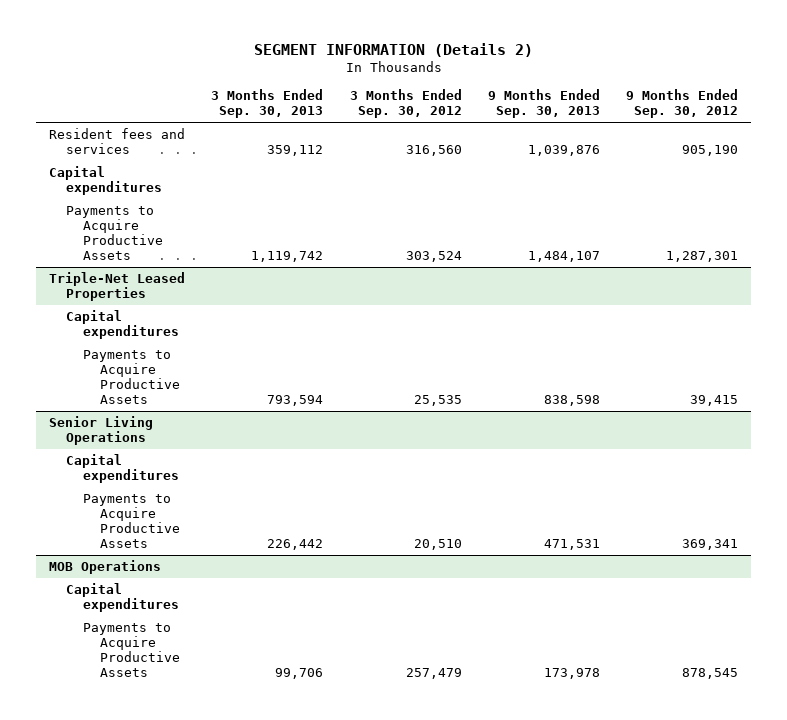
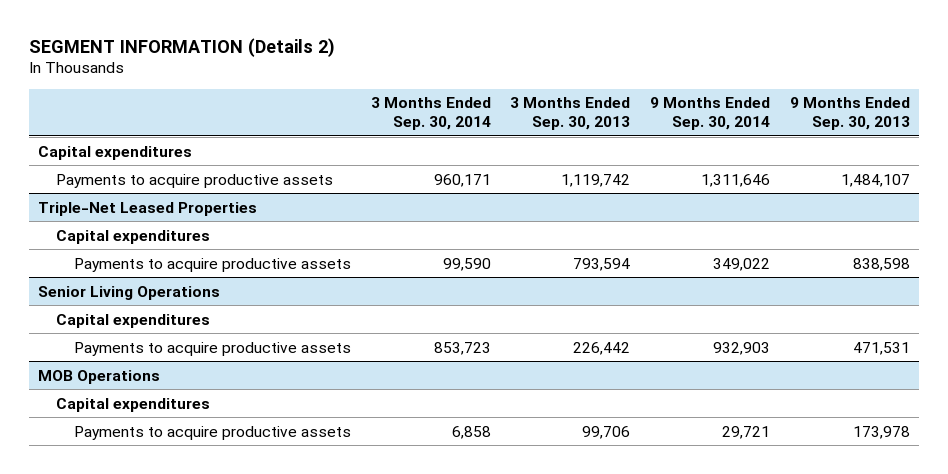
- | 3 Months Ended Sep. 30, 2013 | 3 Months Ended Sep. 30, 2012 | 9 Months Ended Sep. 30, 2013 | 9 Months Ended Sep. 30, 2012
+ | 3 Months Ended Sep. 30, 2014 | 3 Months Ended Sep. 30, 2013 | 9 Months Ended Sep. 30, 2014 | 9 Months Ended Sep. 30, 2013
- Resident fees and services | 359,112 | 316,560 | 1,039,876 | 905,190
- Payments to Acquire Productive Assets | 1,119,742 | 303,524 | 1,484,107 | 1,287,301
+ Payments to acquire productive assets | 960,171 | 1,119,742 | 1,311,646 | 1,484,107
@ Triple-Net Leased Properties
- Payments to Acquire Productive Assets | 793,594 | 25,535 | 838,598 | 39,415
+ Payments to acquire productive assets | 99,590 | 793,594 | 349,022 | 838,598
@ Senior Living Operations
- Payments to Acquire Productive Assets | 226,442 | 20,510 | 471,531 | 369,341
+ Payments to acquire productive assets | 853,723 | 226,442 | 932,903 | 471,531
@ MOB Operations
- Payments to Acquire Productive Assets | 99,706 | 257,479 | 173,978 | 878,545
+ Payments to acquire productive assets | 6,858 | 99,706 | 29,721 | 173,978

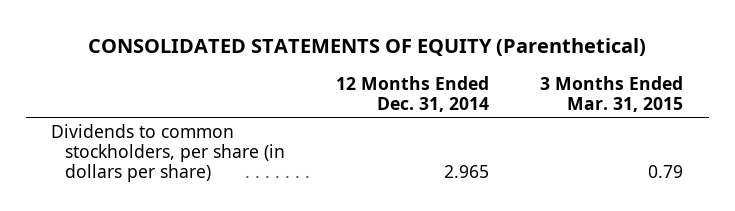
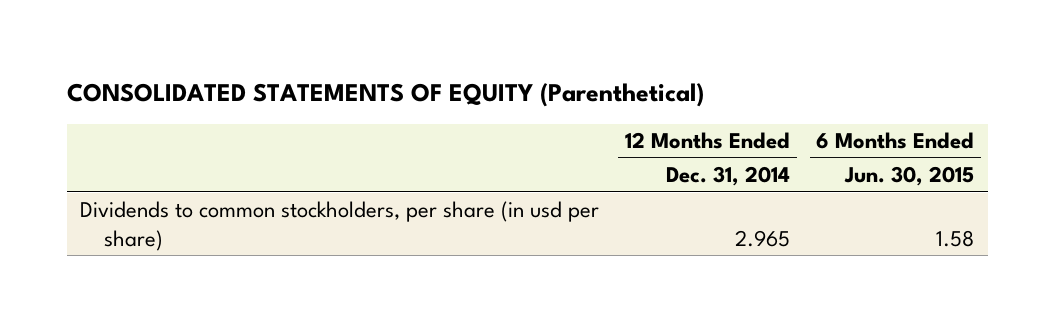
- | 12 Months Ended Dec. 31, 2014 | 3 Months Ended Mar. 31, 2015
+ | 12 Months Ended Dec. 31, 2014 | 6 Months Ended Jun. 30, 2015
- Dividends to common stockholders, per share (in dollars per share) | 2.965 | 0.79
+ Dividends to common stockholders, per share (in usd per share) | 2.965 | 1.58

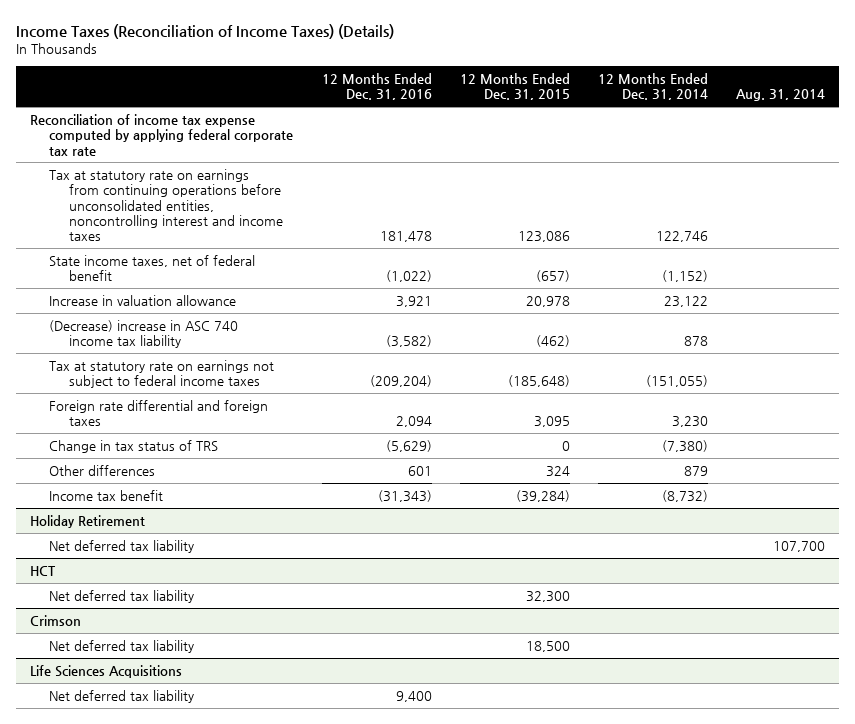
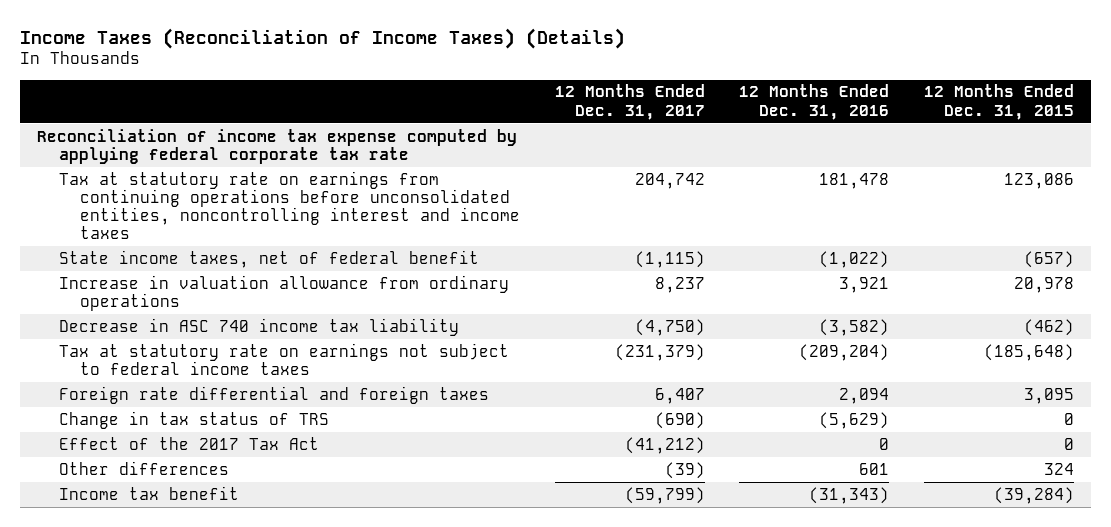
- | 12 Months Ended Dec. 31, 2016 | 12 Months Ended Dec. 31, 2015 | 12 Months Ended Dec. 31, 2014 | Aug. 31, 2014
+ | 12 Months Ended Dec. 31, 2017 | 12 Months Ended Dec. 31, 2016 | 12 Months Ended Dec. 31, 2015
- Increase in valuation allowance | 3,921 | 20,978 | 23,122 |
- (Decrease) increase in ASC 740 income tax liability | (3,582) | (462) | 878 |
+ Increase in valuation allowance from ordinary operations | 8,237 | 3,921 | 20,978
+ Decrease in ASC 740 income tax liability | (4,750) | (3,582) | (462)
+ Effect of the 2017 Tax Act | (41,212) | 0 | 0
- Holiday Retirement
- Net deferred tax liability | | | | 107,700
- HCT
- Net deferred tax liability | | 32,300 | |
- Crimson
- Net deferred tax liability | | 18,500 | |
- Life Sciences Acquisitions
- Net deferred tax liability | 9,400 | | |

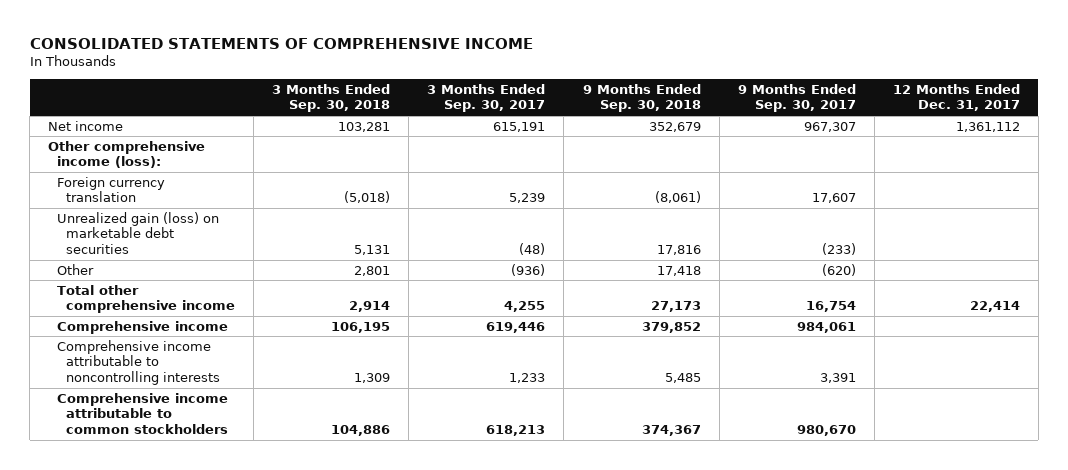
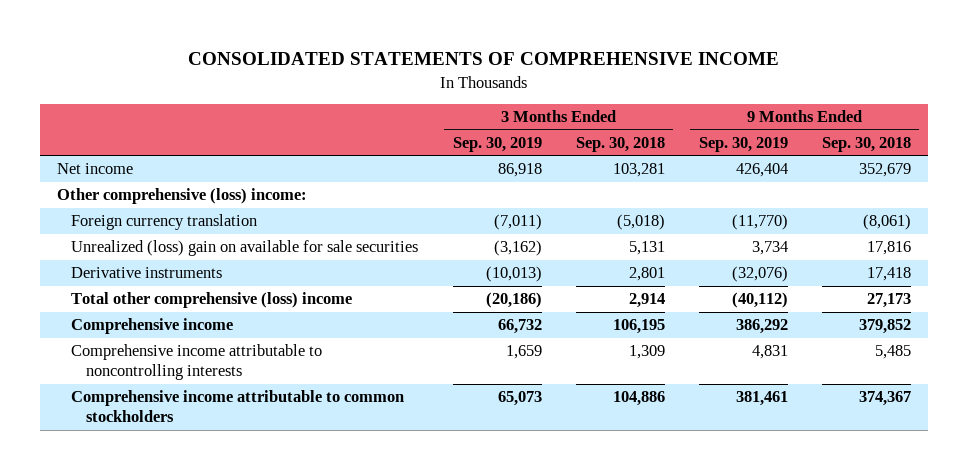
- | 3 Months Ended Sep. 30, 2018 | 3 Months Ended Sep. 30, 2017 | 9 Months Ended Sep. 30, 2018 | 9 Months Ended Sep. 30, 2017 | 12 Months Ended Dec. 31, 2017
+ | 3 Months Ended Sep. 30, 2019 | 3 Months Ended Sep. 30, 2018 | 9 Months Ended Sep. 30, 2019 | 9 Months Ended Sep. 30, 2018
- Other comprehensive income (loss):
+ Other comprehensive (loss) income:
- Unrealized gain (loss) on marketable debt securities | 5,131 | (48) | 17,816 | (233) |
- Other | 2,801 | (936) | 17,418 | (620) |
- Total other comprehensive income | 2,914 | 4,255 | 27,173 | 16,754 | 22,414
+ Unrealized (loss) gain on available for sale securities | (3,162) | 5,131 | 3,734 | 17,816
+ Derivative instruments | (10,013) | 2,801 | (32,076) | 17,418
+ Total other comprehensive (loss) income | (20,186) | 2,914 | (40,112) | 27,173

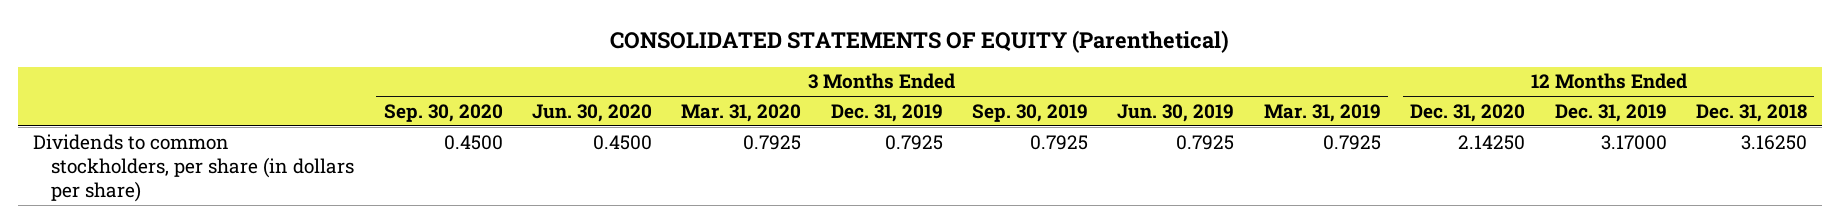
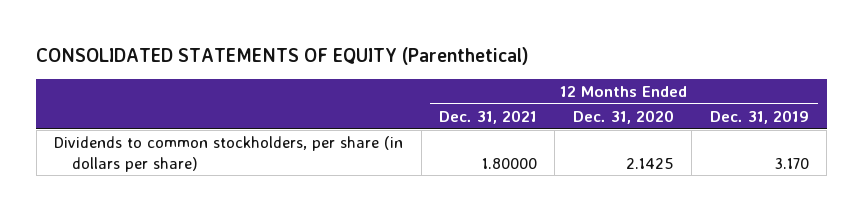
- | 3 Months Ended Sep. 30, 2020 | 3 Months Ended Jun. 30, 2020 | 3 Months Ended Mar. 31, 2020 | 3 Months Ended Dec. 31, 2019 | 3 Months Ended Sep. 30, 2019 | 3 Months Ended Jun. 30, 2019 | 3 Months Ended Mar. 31, 2019 | 12 Months Ended Dec. 31, 2020 | 12 Months Ended Dec. 31, 2019 | 12 Months Ended Dec. 31, 2018
+ | 12 Months Ended Dec. 31, 2021 | 12 Months Ended Dec. 31, 2020 | 12 Months Ended Dec. 31, 2019
- Dividends to common stockholders, per share (in dollars per share) | 0.4500 | 0.4500 | 0.7925 | 0.7925 | 0.7925 | 0.7925 | 0.7925 | 2.14250 | 3.17000 | 3.16250
+ Dividends to common stockholders, per share (in dollars per share) | 1.80000 | 2.1425 | 3.170

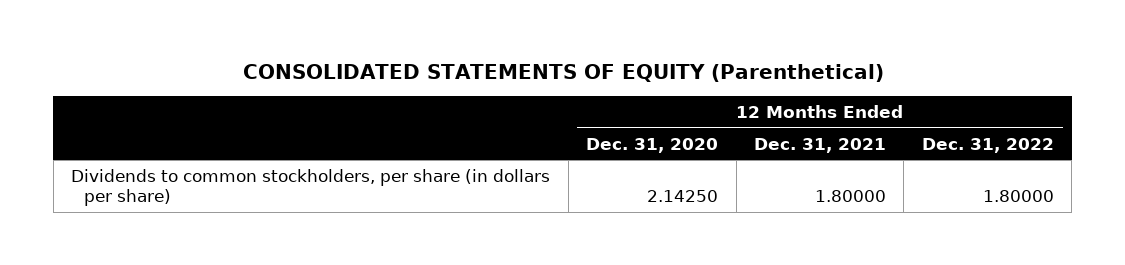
- | 12 Months Ended Dec. 31, 2021 | 12 Months Ended Dec. 31, 2020 | 12 Months Ended Dec. 31, 2019
+ | 12 Months Ended Dec. 31, 2020 | 12 Months Ended Dec. 31, 2021 | 12 Months Ended Dec. 31, 2022
- Dividends to common stockholders, per share (in dollars per share) | 1.80000 | 2.1425 | 3.170
+ Dividends to common stockholders, per share (in dollars per share) | 2.14250 | 1.80000 | 1.80000

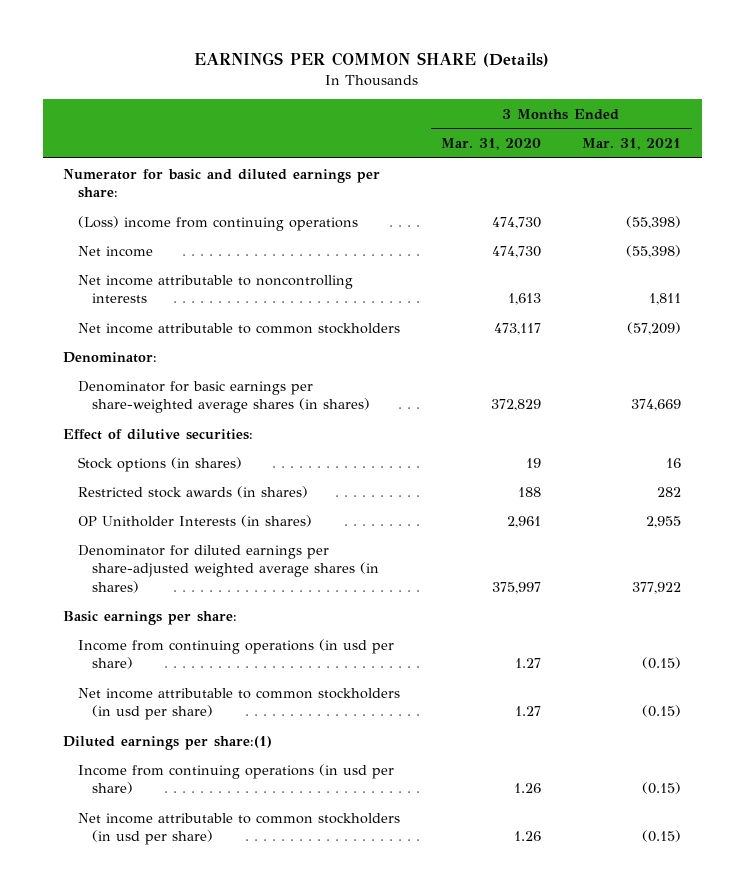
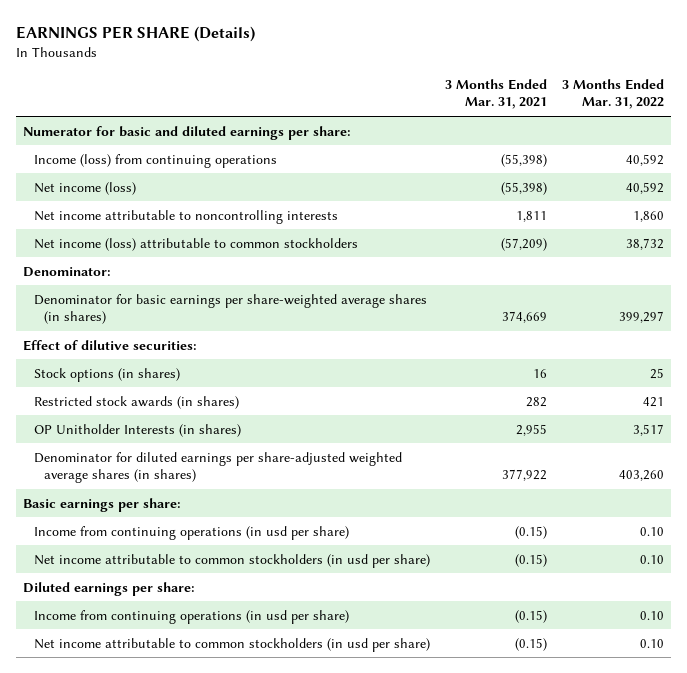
- EARNINGS PER COMMON SHARE (Details)
+ EARNINGS PER SHARE (Details)
- | 3 Months Ended Mar. 31, 2020 | 3 Months Ended Mar. 31, 2021
+ | 3 Months Ended Mar. 31, 2021 | 3 Months Ended Mar. 31, 2022
- (Loss) income from continuing operations | 474,730 | (55,398)
- Net income | 474,730 | (55,398)
+ Income (loss) from continuing operations | (55,398) | 40,592
+ Net income (loss) | (55,398) | 40,592
- Net income attributable to common stockholders | 473,117 | (57,209)
+ Net income (loss) attributable to common stockholders | (57,209) | 38,732
- Diluted earnings per share:(1)
+ Diluted earnings per share:

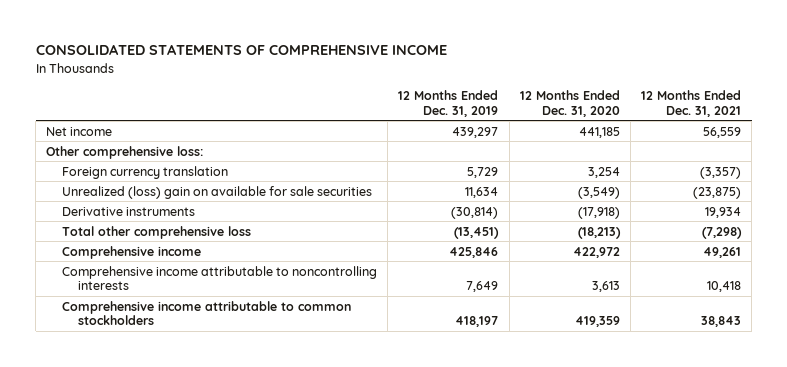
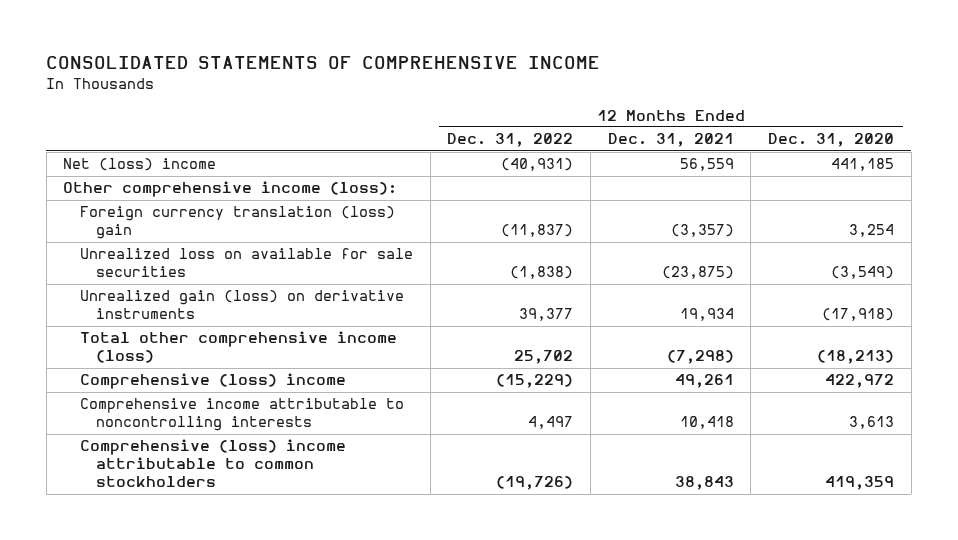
- | 12 Months Ended Dec. 31, 2019 | 12 Months Ended Dec. 31, 2020 | 12 Months Ended Dec. 31, 2021
+ | 12 Months Ended Dec. 31, 2022 | 12 Months Ended Dec. 31, 2021 | 12 Months Ended Dec. 31, 2020
- Net income | 439,297 | 441,185 | 56,559
- Other comprehensive loss:
- Foreign currency translation | 5,729 | 3,254 | (3,357)
- Unrealized (loss) gain on available for sale securities | 11,634 | (3,549) | (23,875)
- Derivative instruments | (30,814) | (17,918) | 19,934
- Total other comprehensive loss | (13,451) | (18,213) | (7,298)
- Comprehensive income | 425,846 | 422,972 | 49,261
+ Net (loss) income | (40,931) | 56,559 | 441,185
+ Other comprehensive income (loss):
+ Foreign currency translation (loss) gain | (11,837) | (3,357) | 3,254
+ Unrealized loss on available for sale securities | (1,838) | (23,875) | (3,549)
+ Unrealized gain (loss) on derivative instruments | 39,377 | 19,934 | (17,918)
+ Total other comprehensive income (loss) | 25,702 | (7,298) | (18,213)
+ Comprehensive (loss) income | (15,229) | 49,261 | 422,972
- Comprehensive income attributable to common stockholders | 418,197 | 419,359 | 38,843
+ Comprehensive (loss) income attributable to common stockholders | (19,726) | 38,843 | 419,359

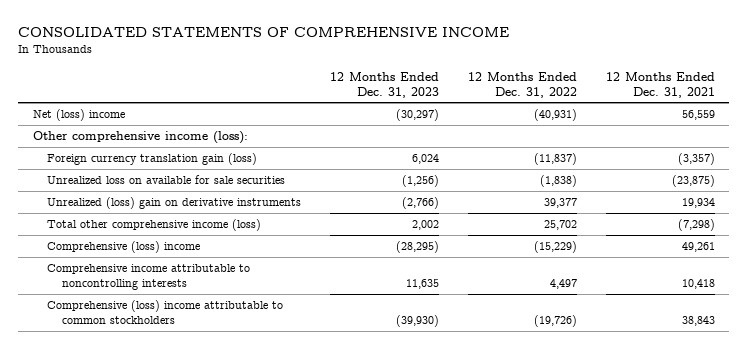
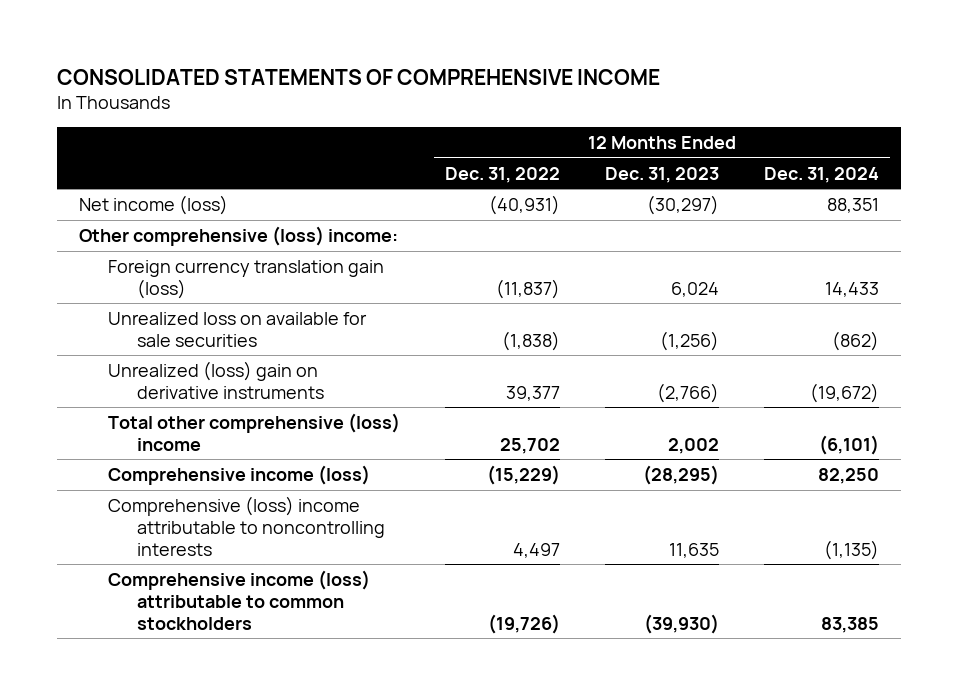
- | 12 Months Ended Dec. 31, 2023 | 12 Months Ended Dec. 31, 2022 | 12 Months Ended Dec. 31, 2021
+ | 12 Months Ended Dec. 31, 2022 | 12 Months Ended Dec. 31, 2023 | 12 Months Ended Dec. 31, 2024
- Net (loss) income | (30,297) | (40,931) | 56,559
- Other comprehensive income (loss):
+ Net income (loss) | (40,931) | (30,297) | 88,351
+ Other comprehensive (loss) income:
- Total other comprehensive income (loss) | 2,002 | 25,702 | (7,298)
- Comprehensive (loss) income | (28,295) | (15,229) | 49,261
- Comprehensive income attributable to noncontrolling interests | 11,635 | 4,497 | 10,418
- Comprehensive (loss) income attributable to common stockholders | (39,930) | (19,726) | 38,843
+ Total other comprehensive (loss) income | 25,702 | 2,002 | (6,101)
+ Comprehensive income (loss) | (15,229) | (28,295) | 82,250
+ Comprehensive (loss) income attributable to noncontrolling interests | 4,497 | 11,635 | (1,135)
+ Comprehensive income (loss) attributable to common stockholders | (19,726) | (39,930) | 83,385

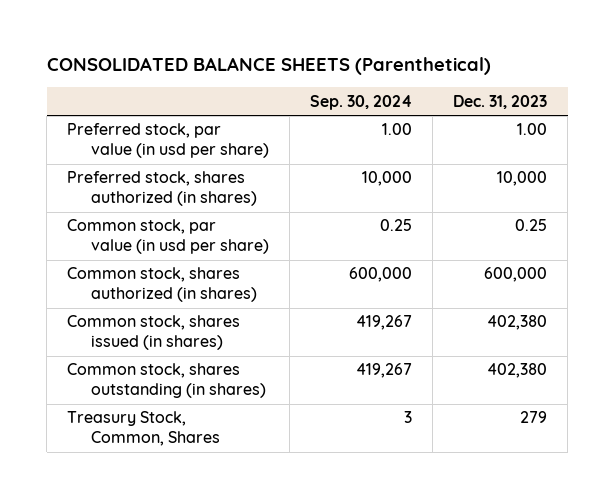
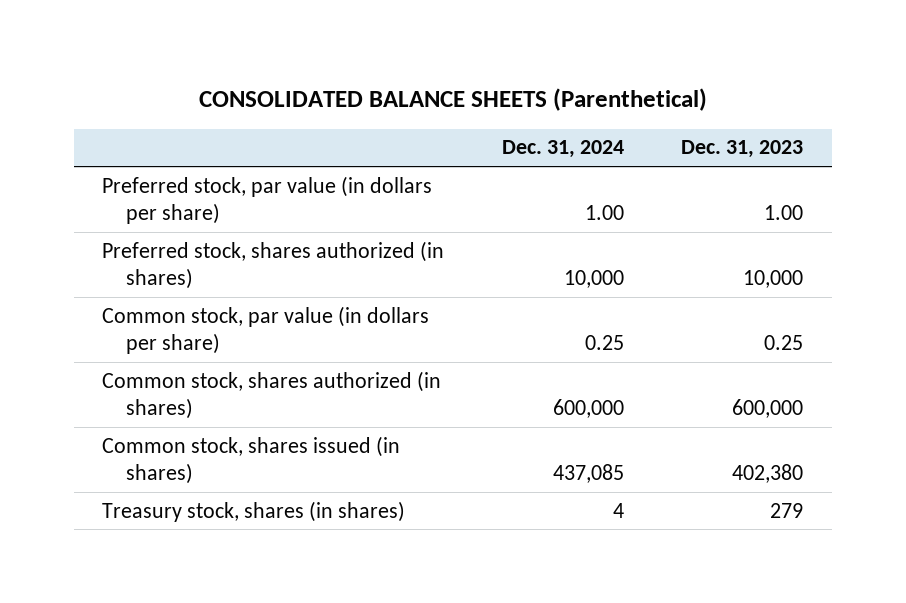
- | Sep. 30, 2024 | Dec. 31, 2023
+ | Dec. 31, 2024 | Dec. 31, 2023
- Preferred stock, par value (in usd per share) | 1.00 | 1.00
+ Preferred stock, par value (in dollars per share) | 1.00 | 1.00
- Common stock, par value (in usd per share) | 0.25 | 0.25
+ Common stock, par value (in dollars per share) | 0.25 | 0.25
- Common stock, shares outstanding (in shares) | 419,267 | 402,380
- Treasury Stock, Common, Shares | 3 | 279
+ Treasury stock, shares (in shares) | 4 | 279

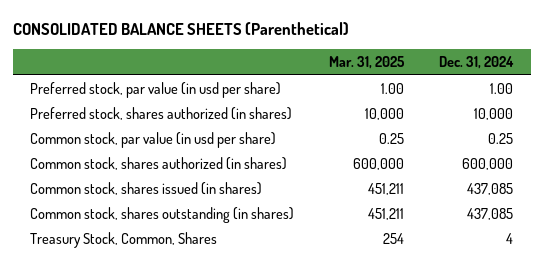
- | Dec. 31, 2024 | Dec. 31, 2023
+ | Mar. 31, 2025 | Dec. 31, 2024
- Preferred stock, par value (in dollars per share) | 1.00 | 1.00
+ Preferred stock, par value (in usd per share) | 1.00 | 1.00
- Common stock, par value (in dollars per share) | 0.25 | 0.25
+ Common stock, par value (in usd per share) | 0.25 | 0.25
- Treasury stock, shares (in shares) | 4 | 279
+ Common stock, shares outstanding (in shares) | 451,211 | 437,085
+ Treasury Stock, Common, Shares | 254 | 4

